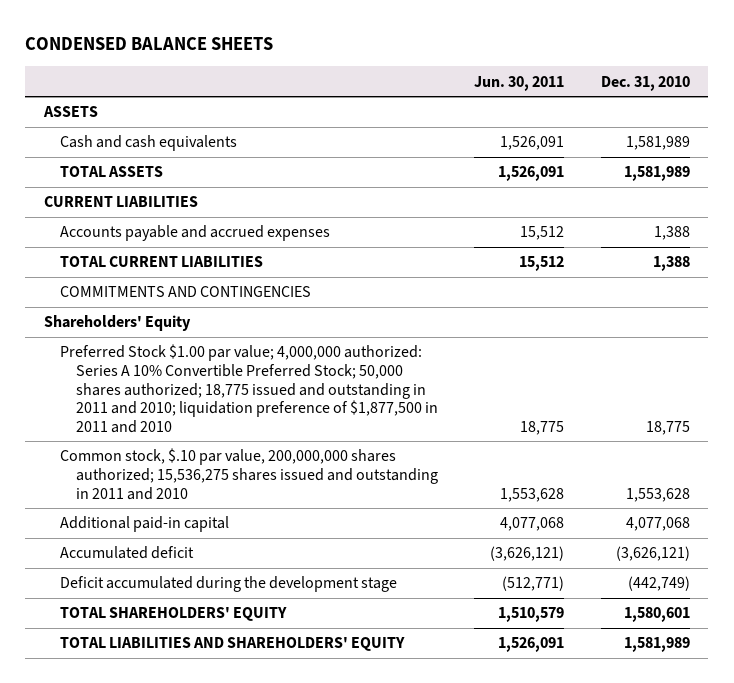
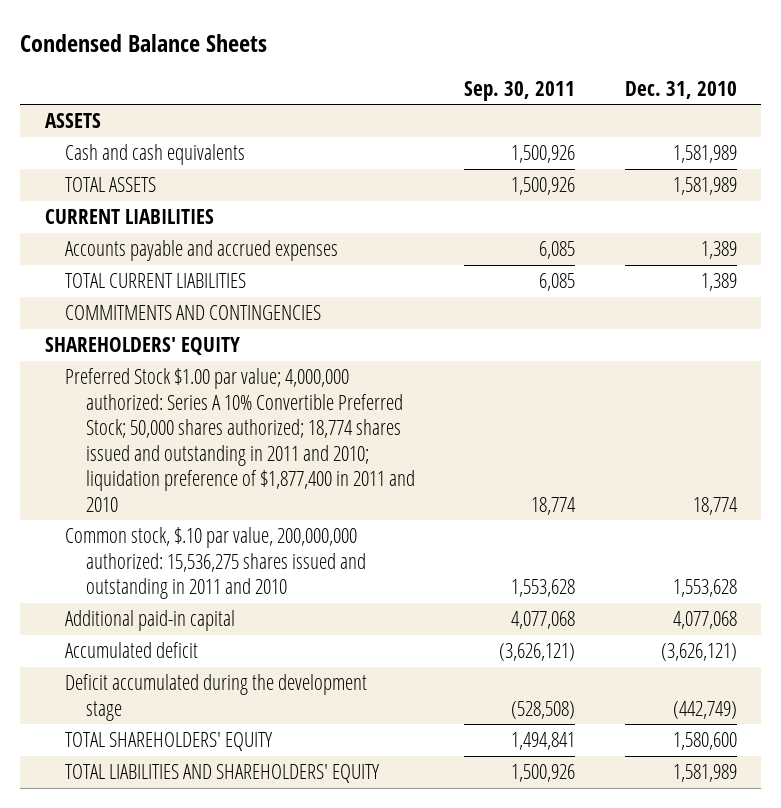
- CONDENSED BALANCE SHEETS
+ Condensed Balance Sheets
- | Jun. 30, 2011 | Dec. 31, 2010
+ | Sep. 30, 2011 | Dec. 31, 2010
- Accounts payable and accrued expenses | 15,512 | 1,388
- TOTAL CURRENT LIABILITIES | 15,512 | 1,388
+ Accounts payable and accrued expenses | 6,085 | 1,389
+ TOTAL CURRENT LIABILITIES | 6,085 | 1,389
- Shareholders' Equity
- Preferred Stock $1.00 par value; 4,000,000 authorized: Series A 10% Convertible Preferred Stock; 50,000 shares authorized; 18,775 issued and outstanding in 2011 and 2010; liquidation preference of $1,877,500 in 2011 and 2010 | 18,775 | 18,775
- Common stock, $.10 par value, 200,000,000 shares authorized; 15,536,275 shares issued and outstanding in 2011 and 2010 | 1,553,628 | 1,553,628
+ SHAREHOLDERS' EQUITY
+ Preferred Stock $1.00 par value; 4,000,000 authorized: Series A 10% Convertible Preferred Stock; 50,000 shares authorized; 18,774 shares issued and outstanding in 2011 and 2010; liquidation preference of $1,877,400 in 2011 and 2010 | 18,774 | 18,774
+ Common stock, $.10 par value, 200,000,000 authorized: 15,536,275 shares issued and outstanding in 2011 and 2010 | 1,553,628 | 1,553,628
- TOTAL SHAREHOLDERS' EQUITY | 1,510,579 | 1,580,601
+ TOTAL SHAREHOLDERS' EQUITY | 1,494,841 | 1,580,600

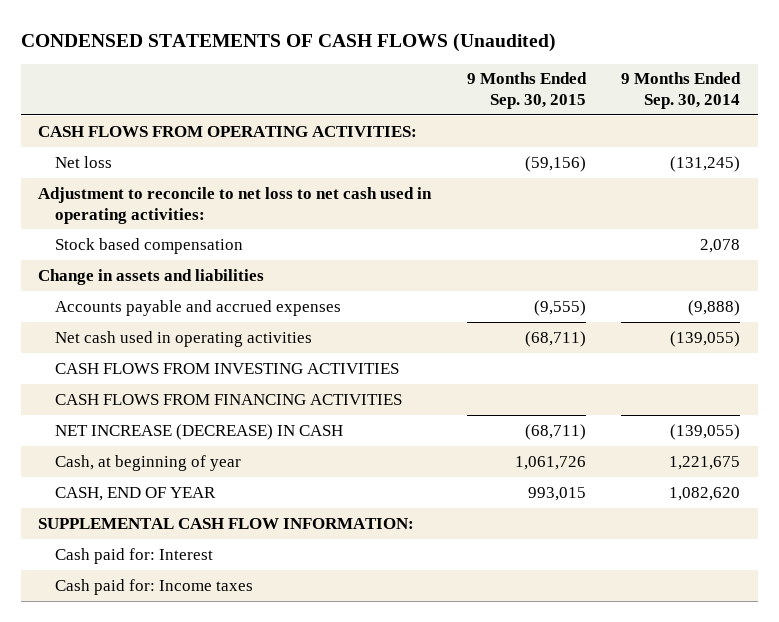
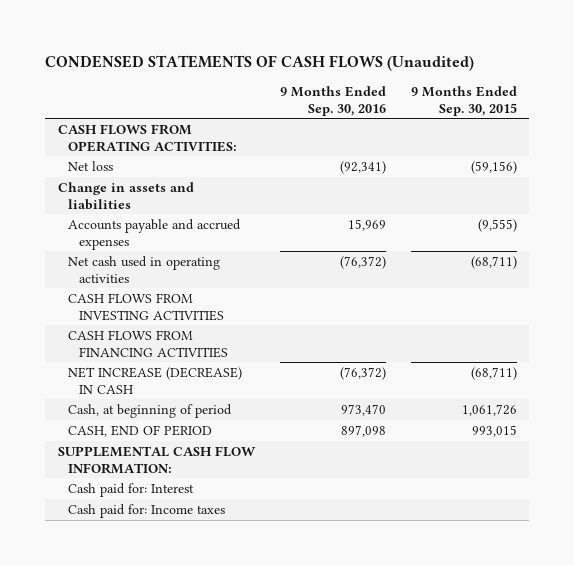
- | 9 Months Ended Sep. 30, 2015 | 9 Months Ended Sep. 30, 2014
+ | 9 Months Ended Sep. 30, 2016 | 9 Months Ended Sep. 30, 2015
- Adjustment to reconcile to net loss to net cash used in operating activities:
- Stock based compensation | | 2,078
- Cash, at beginning of year | 1,061,726 | 1,221,675
- CASH, END OF YEAR | 993,015 | 1,082,620
+ Cash, at beginning of period | 973,470 | 1,061,726
+ CASH, END OF PERIOD | 897,098 | 993,015

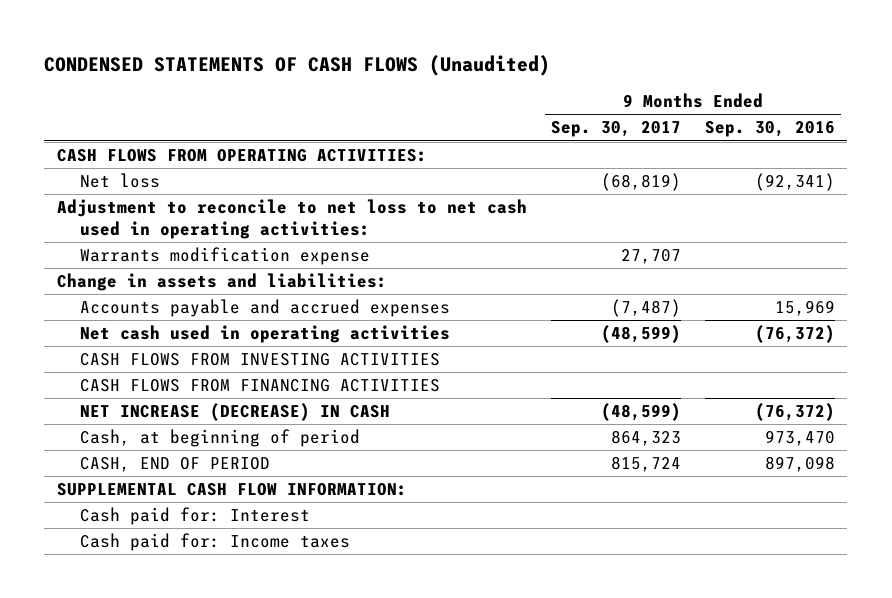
- | 9 Months Ended Sep. 30, 2016 | 9 Months Ended Sep. 30, 2015
+ | 9 Months Ended Sep. 30, 2017 | 9 Months Ended Sep. 30, 2016
- Change in assets and liabilities
+ Adjustment to reconcile to net loss to net cash used in operating activities:
+ Warrants modification expense | 27,707 |
+ Change in assets and liabilities:

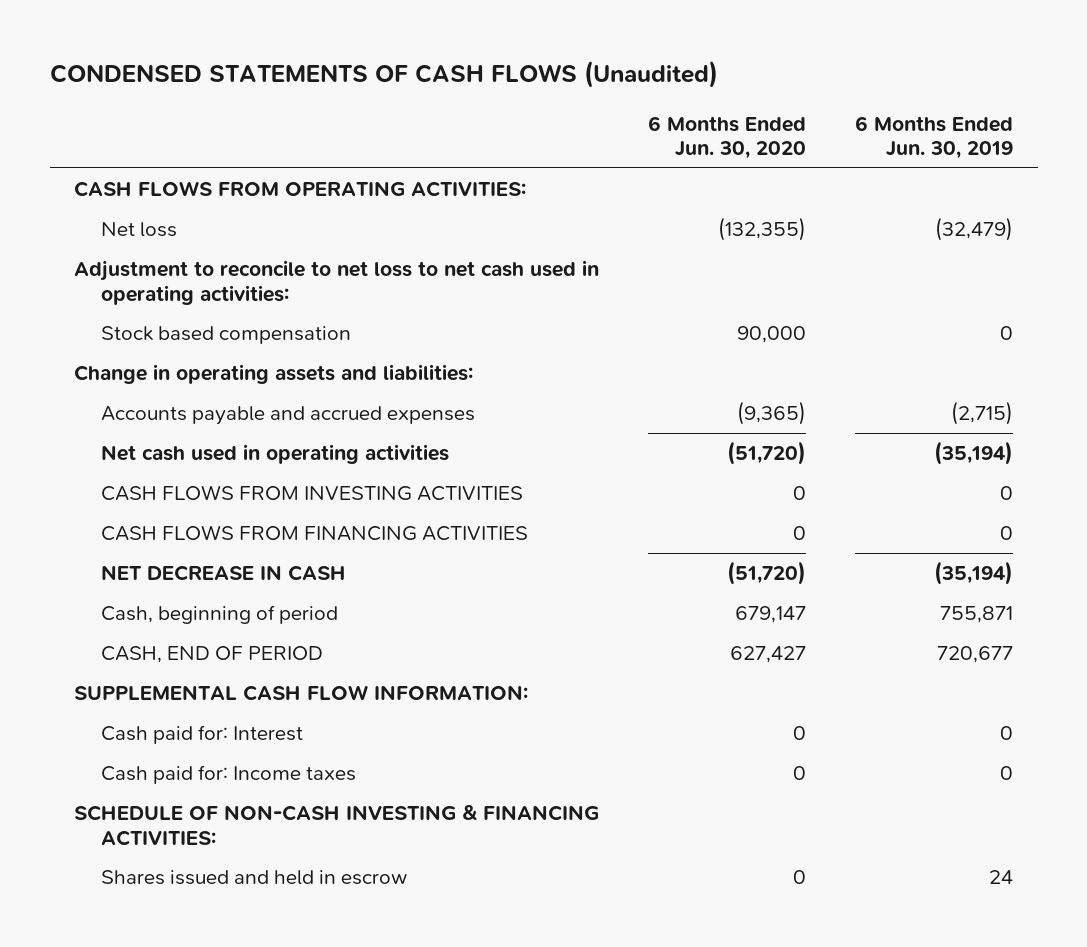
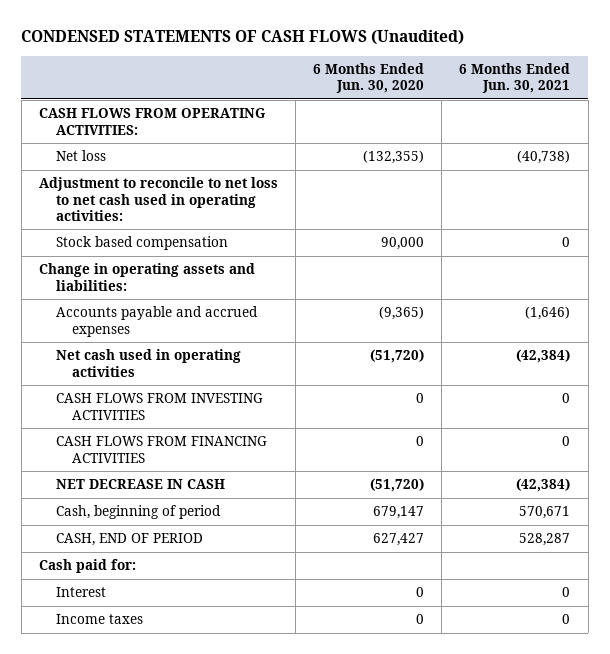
- | 6 Months Ended Jun. 30, 2020 | 6 Months Ended Jun. 30, 2019
+ | 6 Months Ended Jun. 30, 2020 | 6 Months Ended Jun. 30, 2021
- SUPPLEMENTAL CASH FLOW INFORMATION:
- Cash paid for: Interest | 0 | 0
- Cash paid for: Income taxes | 0 | 0
- SCHEDULE OF NON-CASH INVESTING & FINANCING ACTIVITIES:
- Shares issued and held in escrow | 0 | 24
+ Cash paid for:
+ Interest | 0 | 0
+ Income taxes | 0 | 0

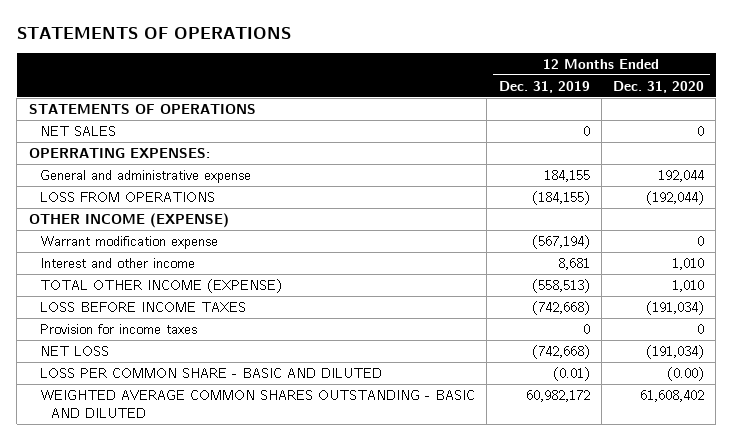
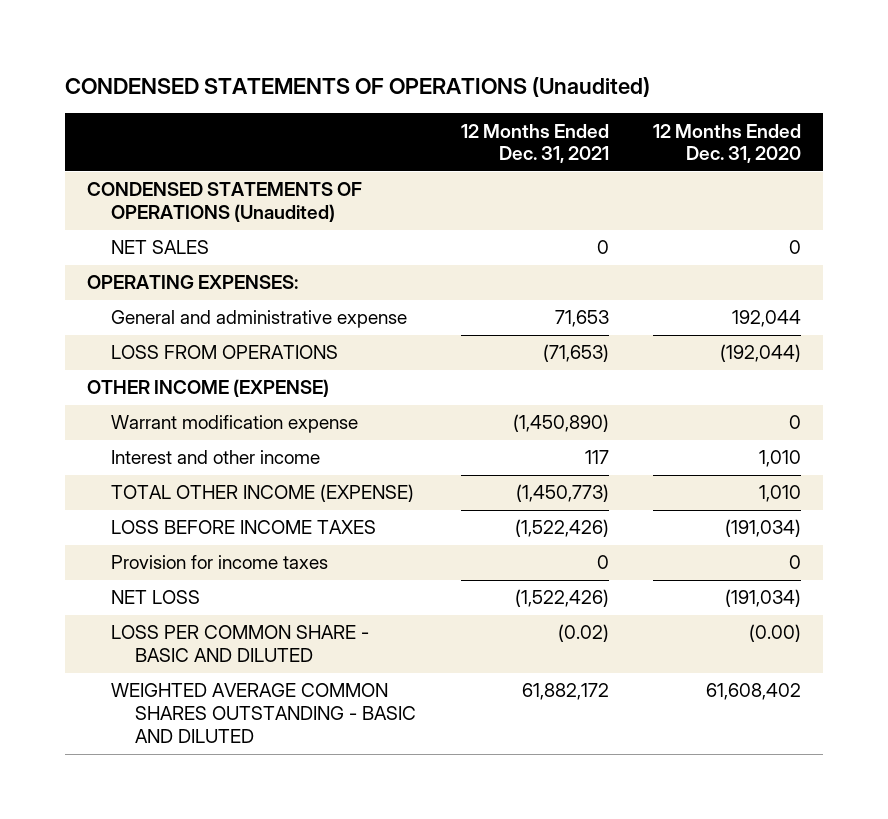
- STATEMENTS OF OPERATIONS
+ CONDENSED STATEMENTS OF OPERATIONS (Unaudited)
- | 12 Months Ended Dec. 31, 2019 | 12 Months Ended Dec. 31, 2020
+ | 12 Months Ended Dec. 31, 2021 | 12 Months Ended Dec. 31, 2020
- STATEMENTS OF OPERATIONS
+ CONDENSED STATEMENTS OF OPERATIONS (Unaudited)
- OPERRATING EXPENSES:
+ OPERATING EXPENSES:

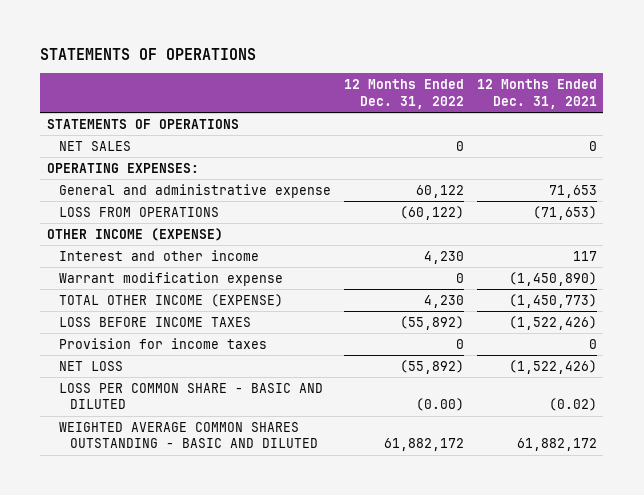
- CONDENSED STATEMENTS OF OPERATIONS (Unaudited)
+ STATEMENTS OF OPERATIONS
- | 12 Months Ended Dec. 31, 2021 | 12 Months Ended Dec. 31, 2020
+ | 12 Months Ended Dec. 31, 2022 | 12 Months Ended Dec. 31, 2021
- CONDENSED STATEMENTS OF OPERATIONS (Unaudited)
+ STATEMENTS OF OPERATIONS
moved down: Warrant modification expense | 0 | (1,450,890)

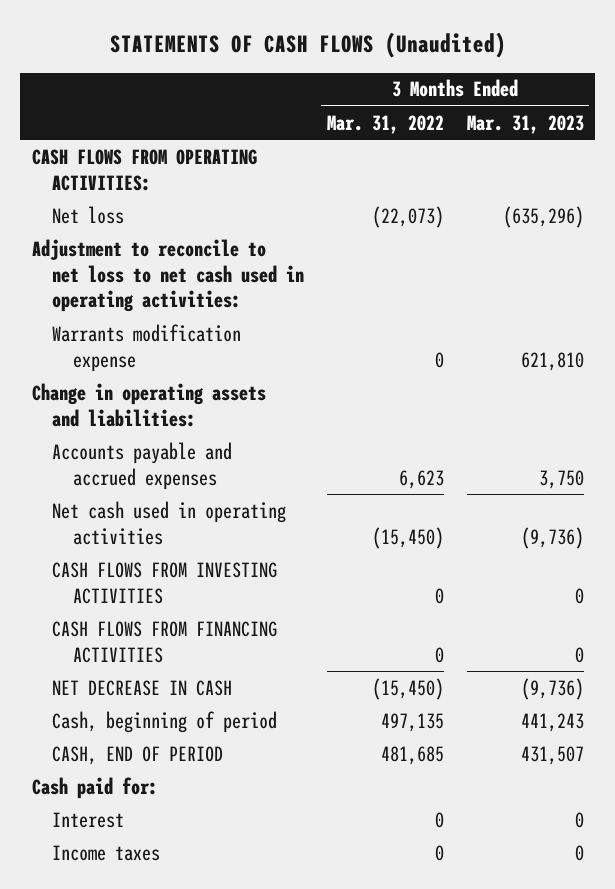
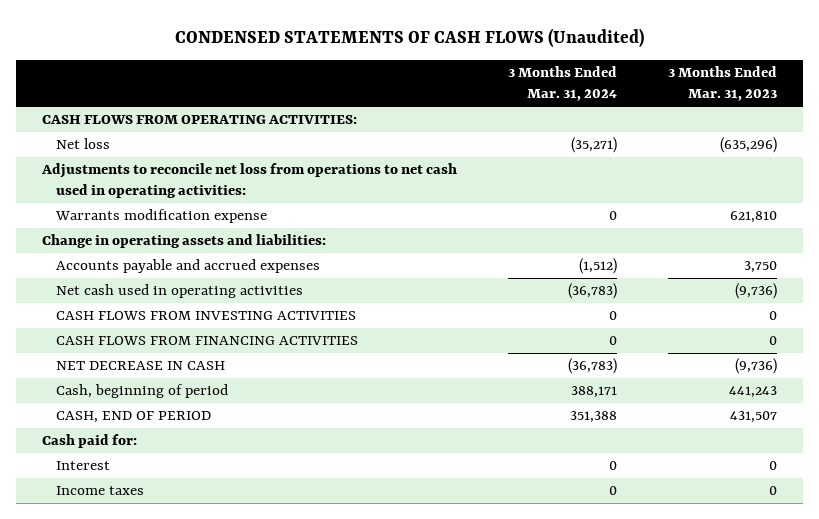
- STATEMENTS OF CASH FLOWS (Unaudited)
+ CONDENSED STATEMENTS OF CASH FLOWS (Unaudited)
- | 3 Months Ended Mar. 31, 2022 | 3 Months Ended Mar. 31, 2023
+ | 3 Months Ended Mar. 31, 2024 | 3 Months Ended Mar. 31, 2023
- Adjustment to reconcile to net loss to net cash used in operating activities:
+ Adjustments to reconcile net loss from operations to net cash used in operating activities:

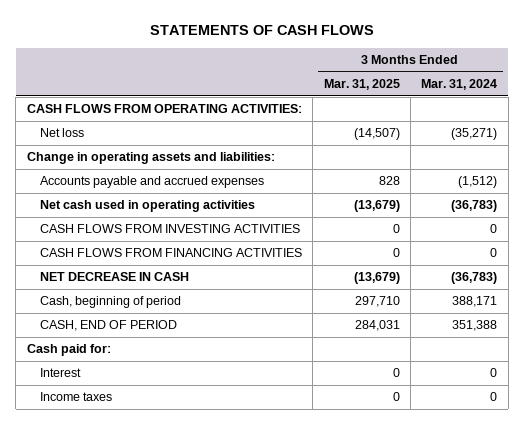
- CONDENSED STATEMENTS OF CASH FLOWS (Unaudited)
+ STATEMENTS OF CASH FLOWS
- | 3 Months Ended Mar. 31, 2024 | 3 Months Ended Mar. 31, 2023
+ | 3 Months Ended Mar. 31, 2025 | 3 Months Ended Mar. 31, 2024
- Adjustments to reconcile net loss from operations to net cash used in operating activities:
- Warrants modification expense | 0 | 621,810

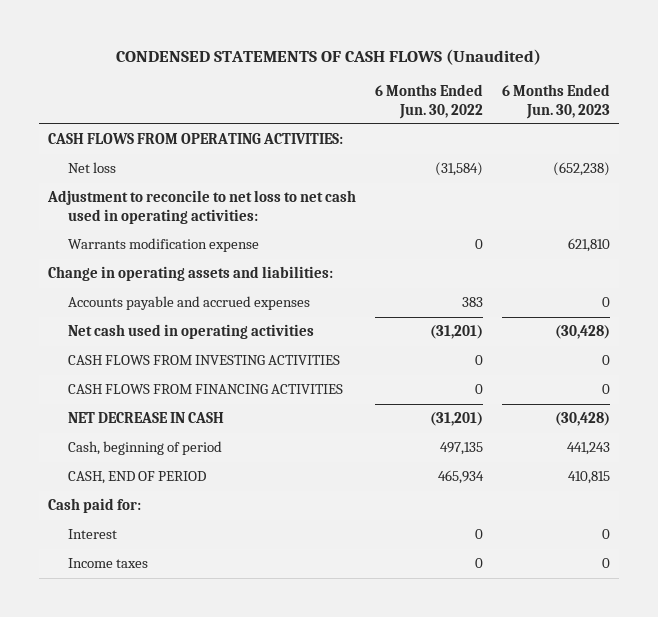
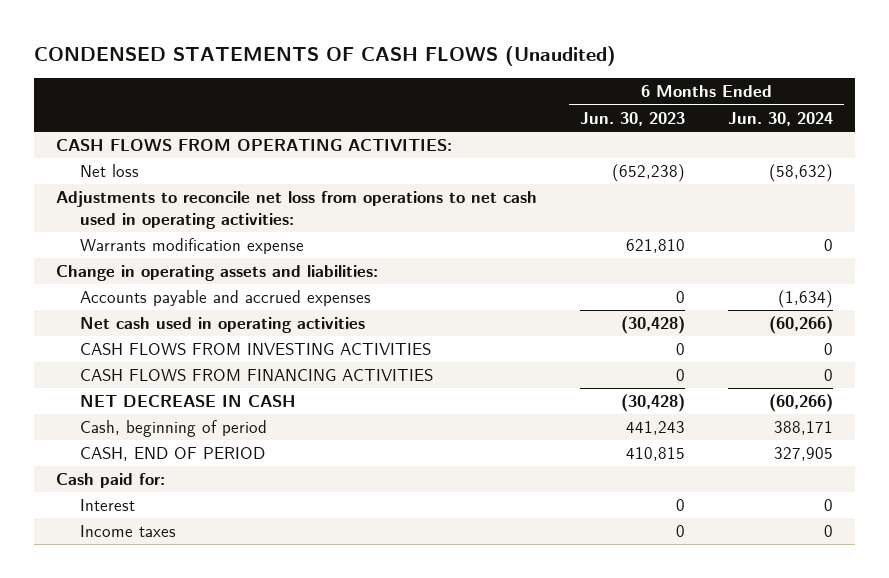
- | 6 Months Ended Jun. 30, 2022 | 6 Months Ended Jun. 30, 2023
+ | 6 Months Ended Jun. 30, 2023 | 6 Months Ended Jun. 30, 2024
- Adjustment to reconcile to net loss to net cash used in operating activities:
+ Adjustments to reconcile net loss from operations to net cash used in operating activities:

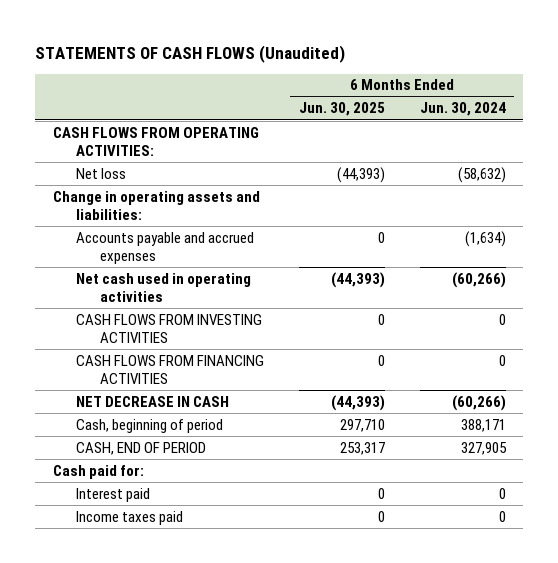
- CONDENSED STATEMENTS OF CASH FLOWS (Unaudited)
+ STATEMENTS OF CASH FLOWS (Unaudited)
- | 6 Months Ended Jun. 30, 2023 | 6 Months Ended Jun. 30, 2024
+ | 6 Months Ended Jun. 30, 2025 | 6 Months Ended Jun. 30, 2024
- Adjustments to reconcile net loss from operations to net cash used in operating activities:
- Warrants modification expense | 621,810 | 0
- Interest | 0 | 0
- Income taxes | 0 | 0
+ Interest paid | 0 | 0
+ Income taxes paid | 0 | 0

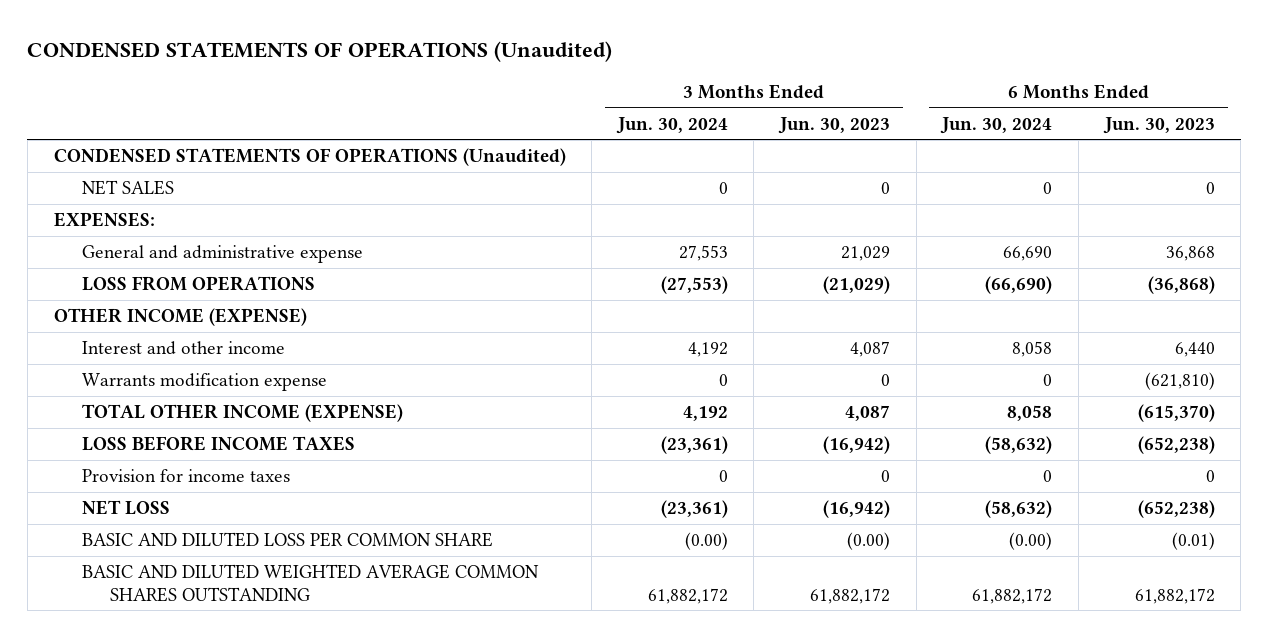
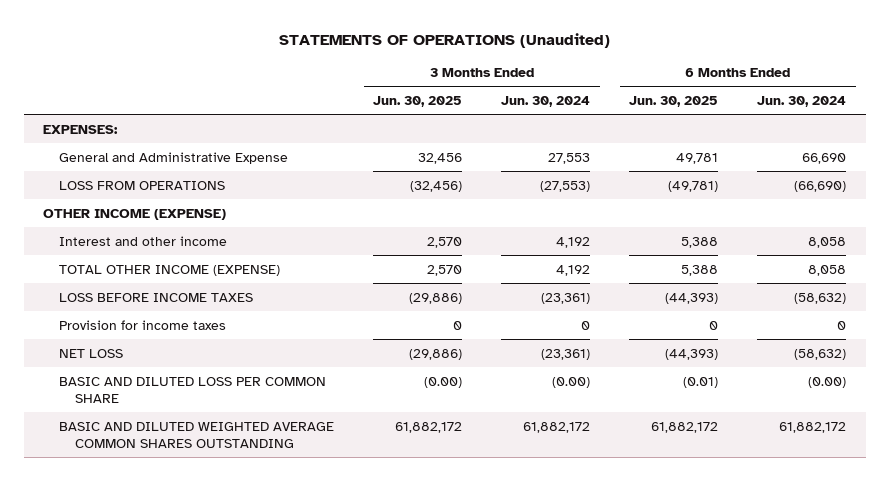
- CONDENSED STATEMENTS OF OPERATIONS (Unaudited)
+ STATEMENTS OF OPERATIONS (Unaudited)
- | 3 Months Ended Jun. 30, 2024 | 3 Months Ended Jun. 30, 2023 | 6 Months Ended Jun. 30, 2024 | 6 Months Ended Jun. 30, 2023
+ | 3 Months Ended Jun. 30, 2025 | 3 Months Ended Jun. 30, 2024 | 6 Months Ended Jun. 30, 2025 | 6 Months Ended Jun. 30, 2024
- CONDENSED STATEMENTS OF OPERATIONS (Unaudited)
- NET SALES | 0 | 0 | 0 | 0
- General and administrative expense | 27,553 | 21,029 | 66,690 | 36,868
+ General and Administrative Expense | 32,456 | 27,553 | 49,781 | 66,690
- Warrants modification expense | 0 | 0 | 0 | (621,810)

